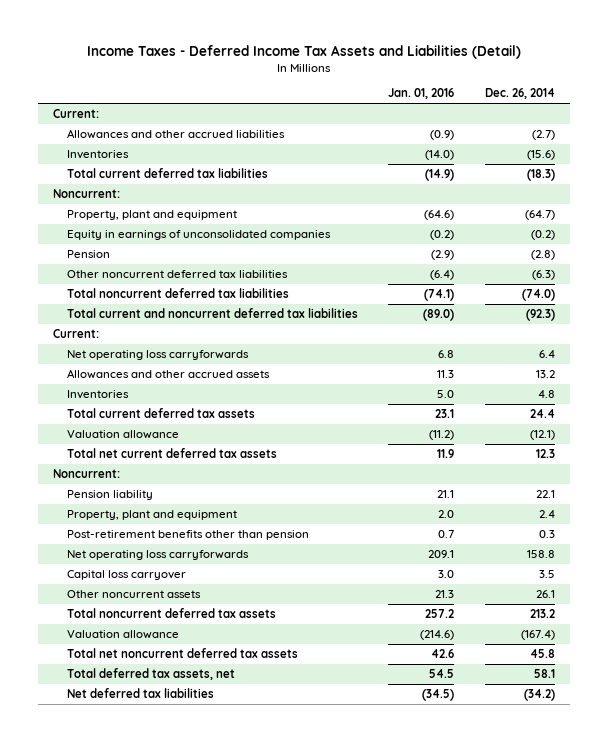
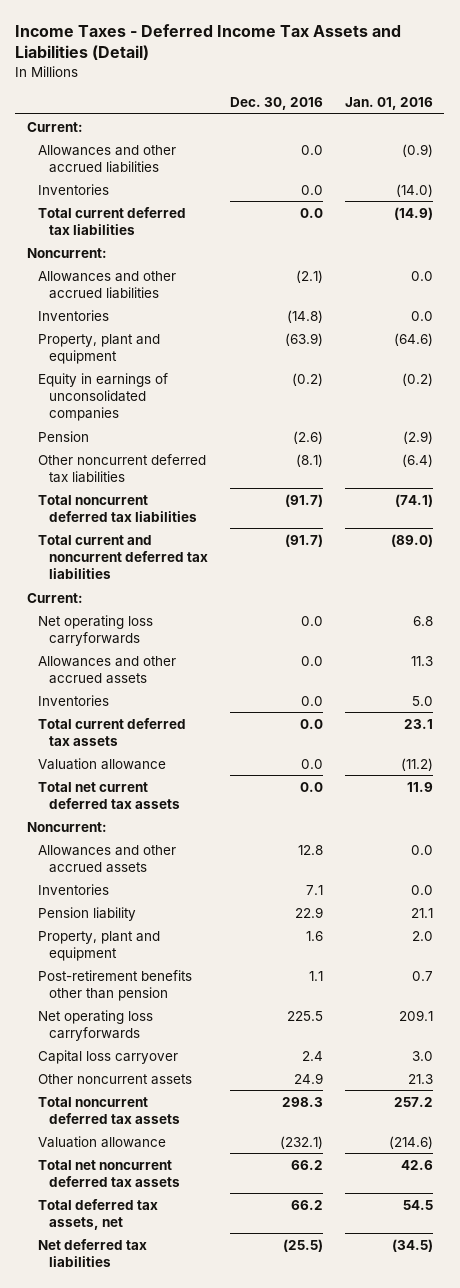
- | Jan. 01, 2016 | Dec. 26, 2014
+ | Dec. 30, 2016 | Jan. 01, 2016
+ Allowances and other accrued liabilities | (2.1) | 0.0
+ Inventories | (14.8) | 0.0
+ Allowances and other accrued assets | 12.8 | 0.0
+ Inventories | 7.1 | 0.0

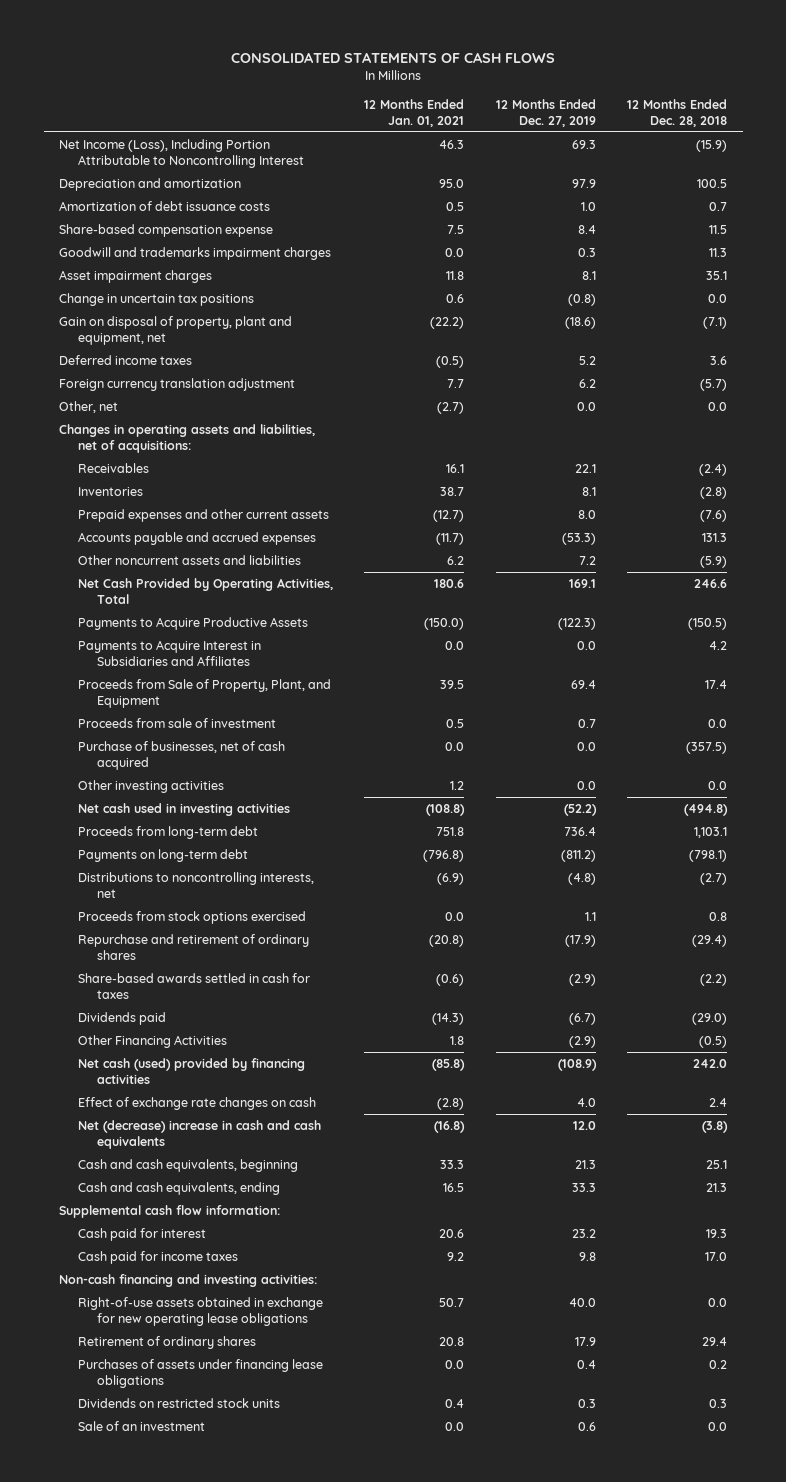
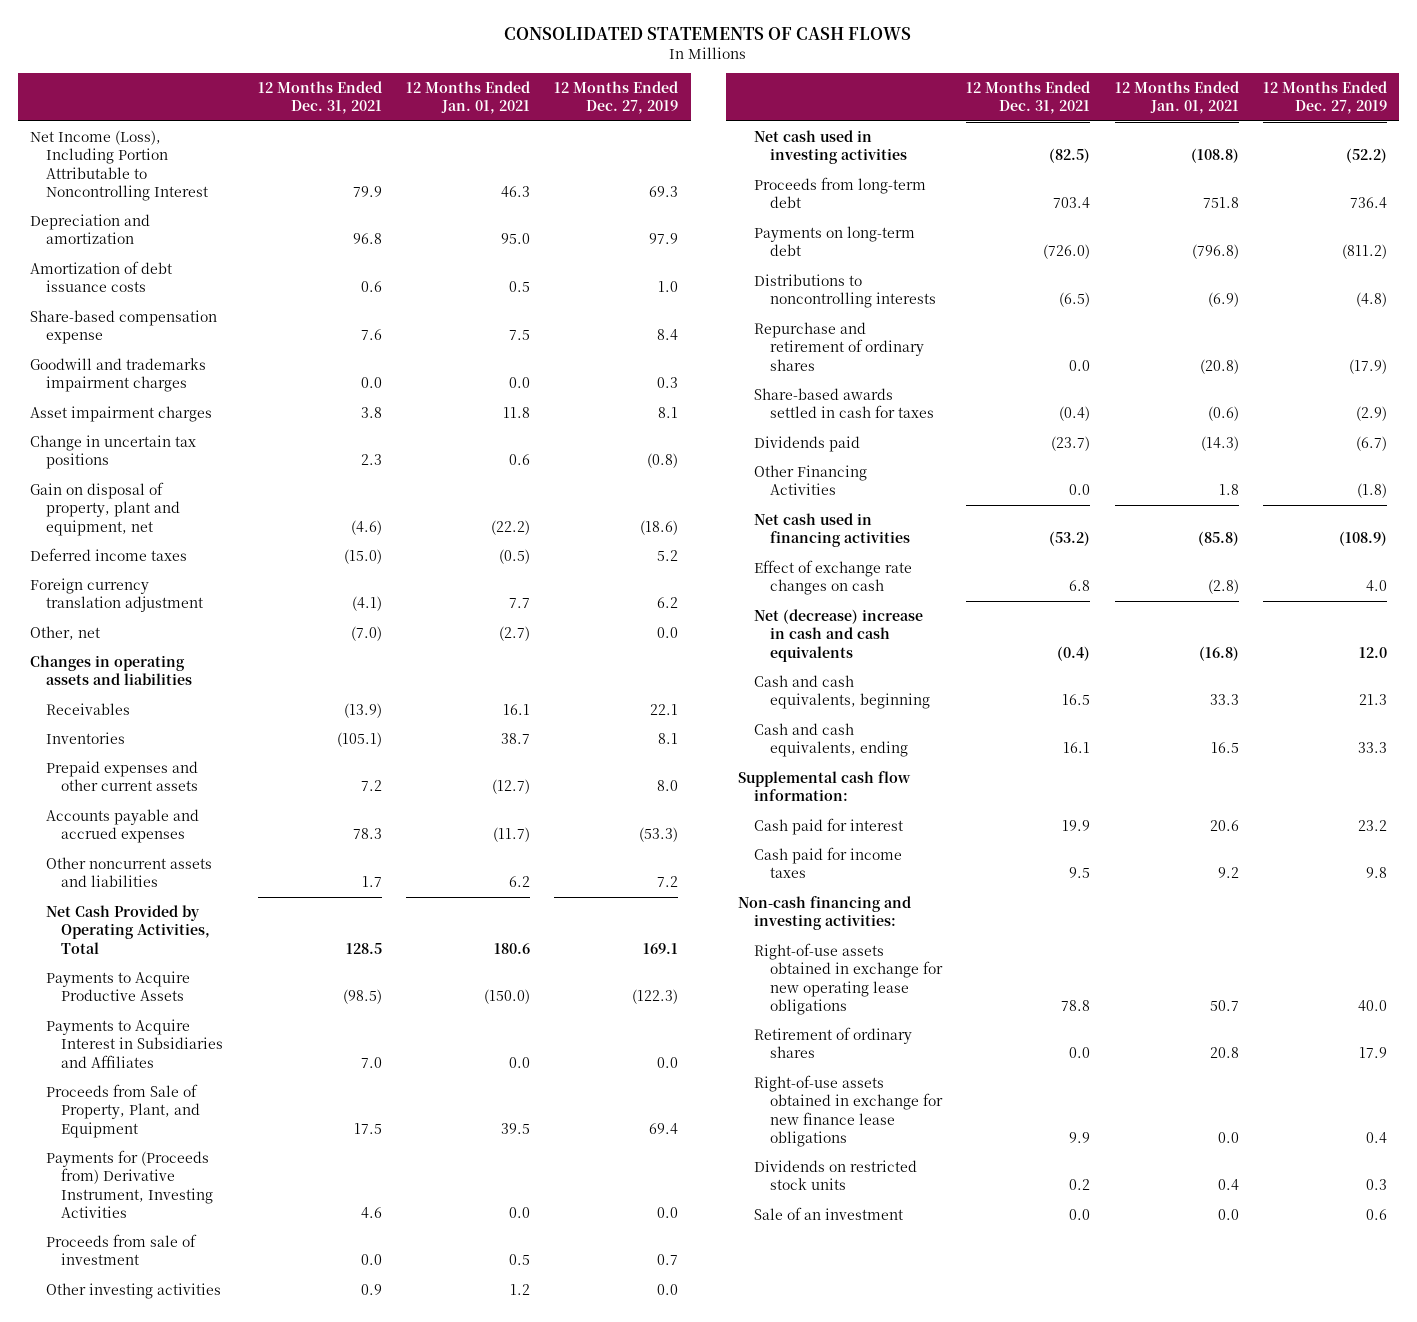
- | 12 Months Ended Jan. 01, 2021 | 12 Months Ended Dec. 27, 2019 | 12 Months Ended Dec. 28, 2018
+ | 12 Months Ended Dec. 31, 2021 | 12 Months Ended Jan. 01, 2021 | 12 Months Ended Dec. 27, 2019
- Changes in operating assets and liabilities, net of acquisitions:
+ Changes in operating assets and liabilities
+ Payments for (Proceeds from) Derivative Instrument, Investing Activities | 4.6 | 0.0 | 0.0
- Purchase of businesses, net of cash acquired | 0.0 | 0.0 | (357.5)
- Distributions to noncontrolling interests, net | (6.9) | (4.8) | (2.7)
- Proceeds from stock options exercised | 0.0 | 1.1 | 0.8
+ Distributions to noncontrolling interests | (6.5) | (6.9) | (4.8)
- Other Financing Activities | 1.8 | (2.9) | (0.5)
- Net cash (used) provided by financing activities | (85.8) | (108.9) | 242.0
+ Other Financing Activities | 0.0 | 1.8 | (1.8)
+ Net cash used in financing activities | (53.2) | (85.8) | (108.9)
- Purchases of assets under financing lease obligations | 0.0 | 0.4 | 0.2
+ Right-of-use assets obtained in exchange for new finance lease obligations | 9.9 | 0.0 | 0.4

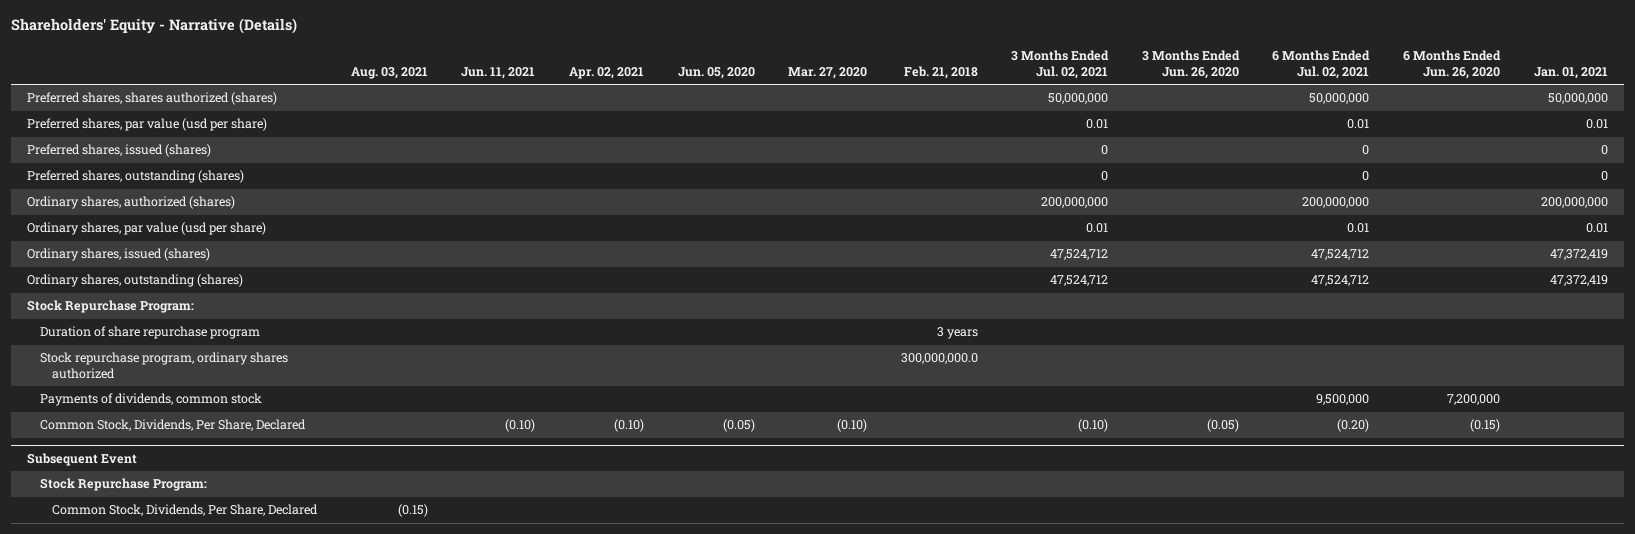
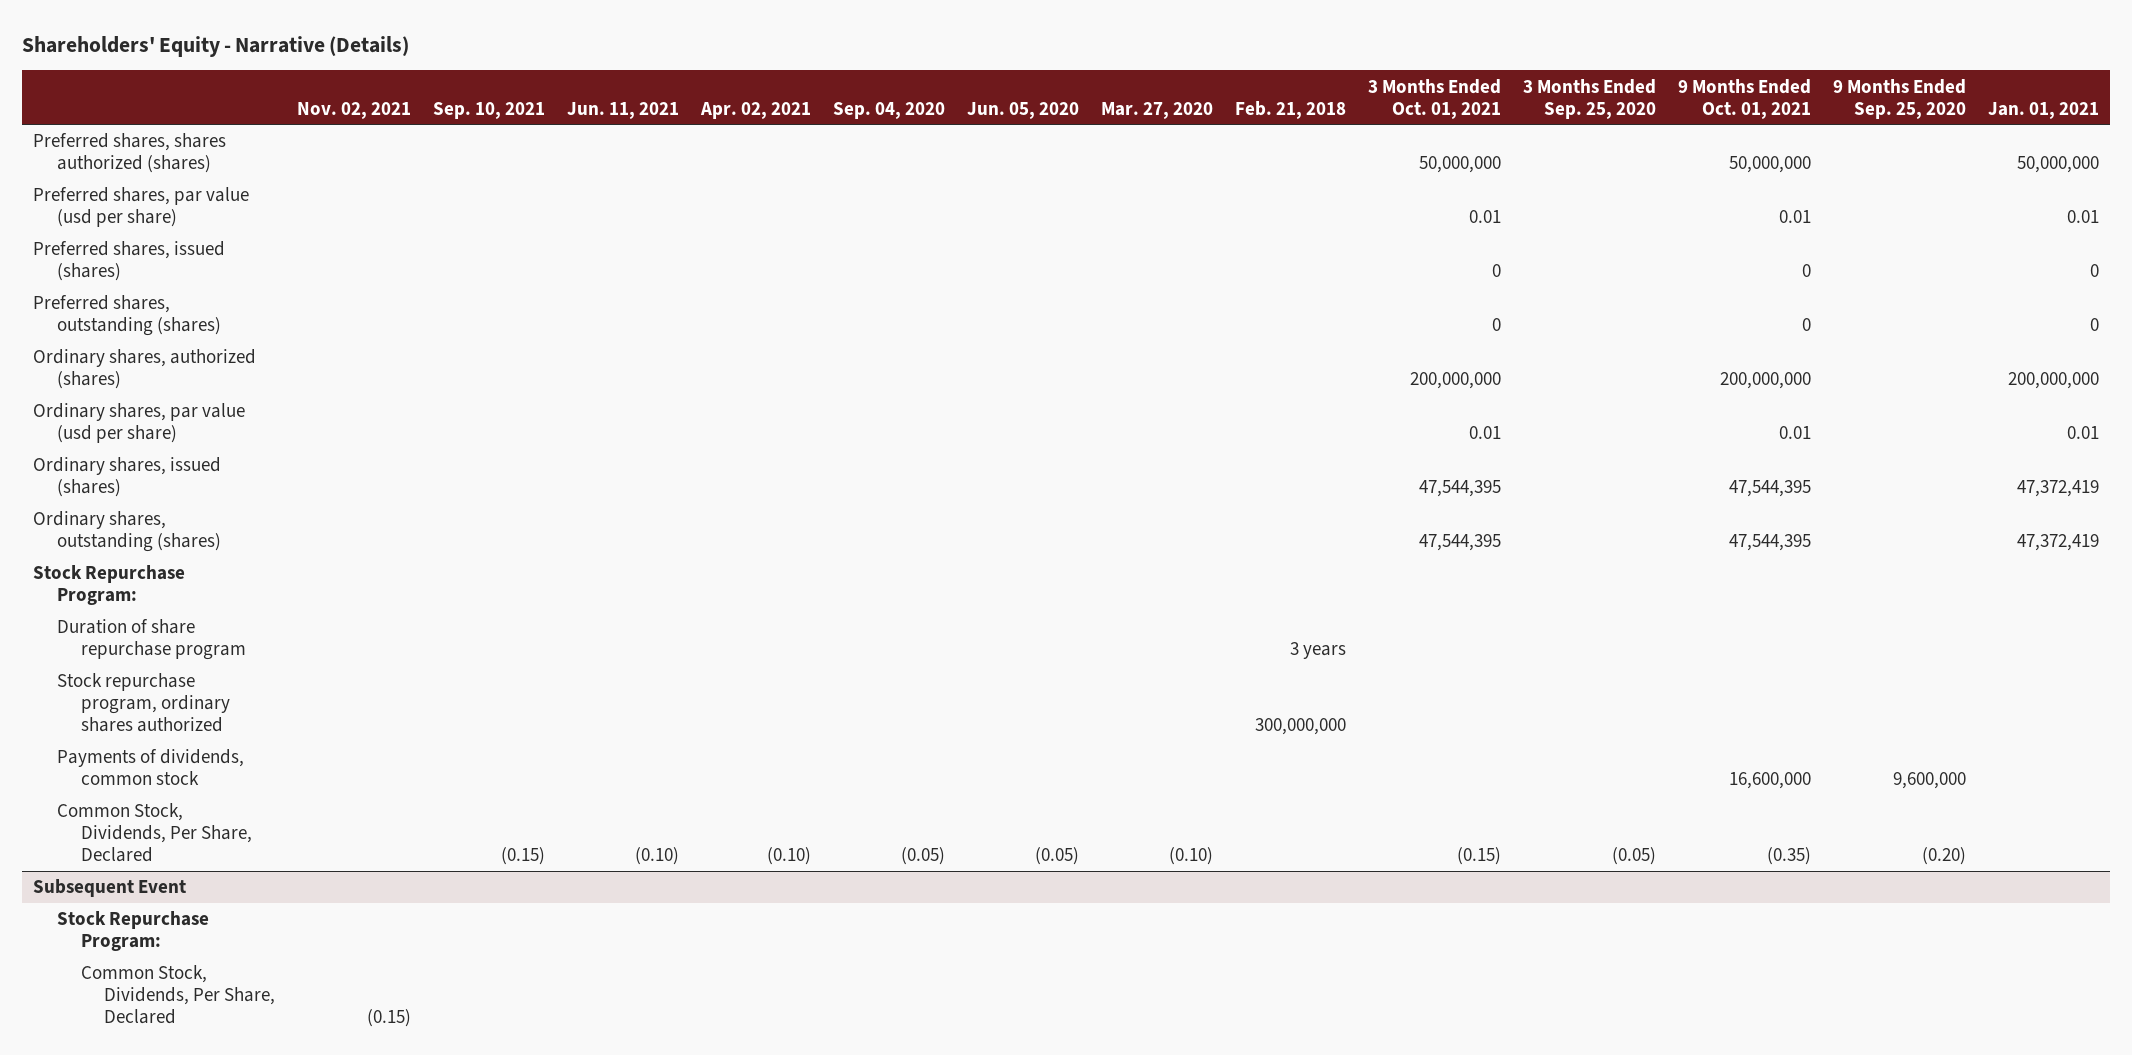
- | Aug. 03, 2021 | Jun. 11, 2021 | Apr. 02, 2021 | Jun. 05, 2020 | Mar. 27, 2020 | Feb. 21, 2018 | 3 Months Ended Jul. 02, 2021 | 3 Months Ended Jun. 26, 2020 | 6 Months Ended Jul. 02, 2021 | 6 Months Ended Jun. 26, 2020 | Jan. 01, 2021
+ | Nov. 02, 2021 | Sep. 10, 2021 | Jun. 11, 2021 | Apr. 02, 2021 | Sep. 04, 2020 | Jun. 05, 2020 | Mar. 27, 2020 | Feb. 21, 2018 | 3 Months Ended Oct. 01, 2021 | 3 Months Ended Sep. 25, 2020 | 9 Months Ended Oct. 01, 2021 | 9 Months Ended Sep. 25, 2020 | Jan. 01, 2021
- Stock repurchase program, ordinary shares authorized | | | | | | 300,000,000.0 | | | | |
+ Stock repurchase program, ordinary shares authorized | | | | | | | | 300,000,000 | | | | |

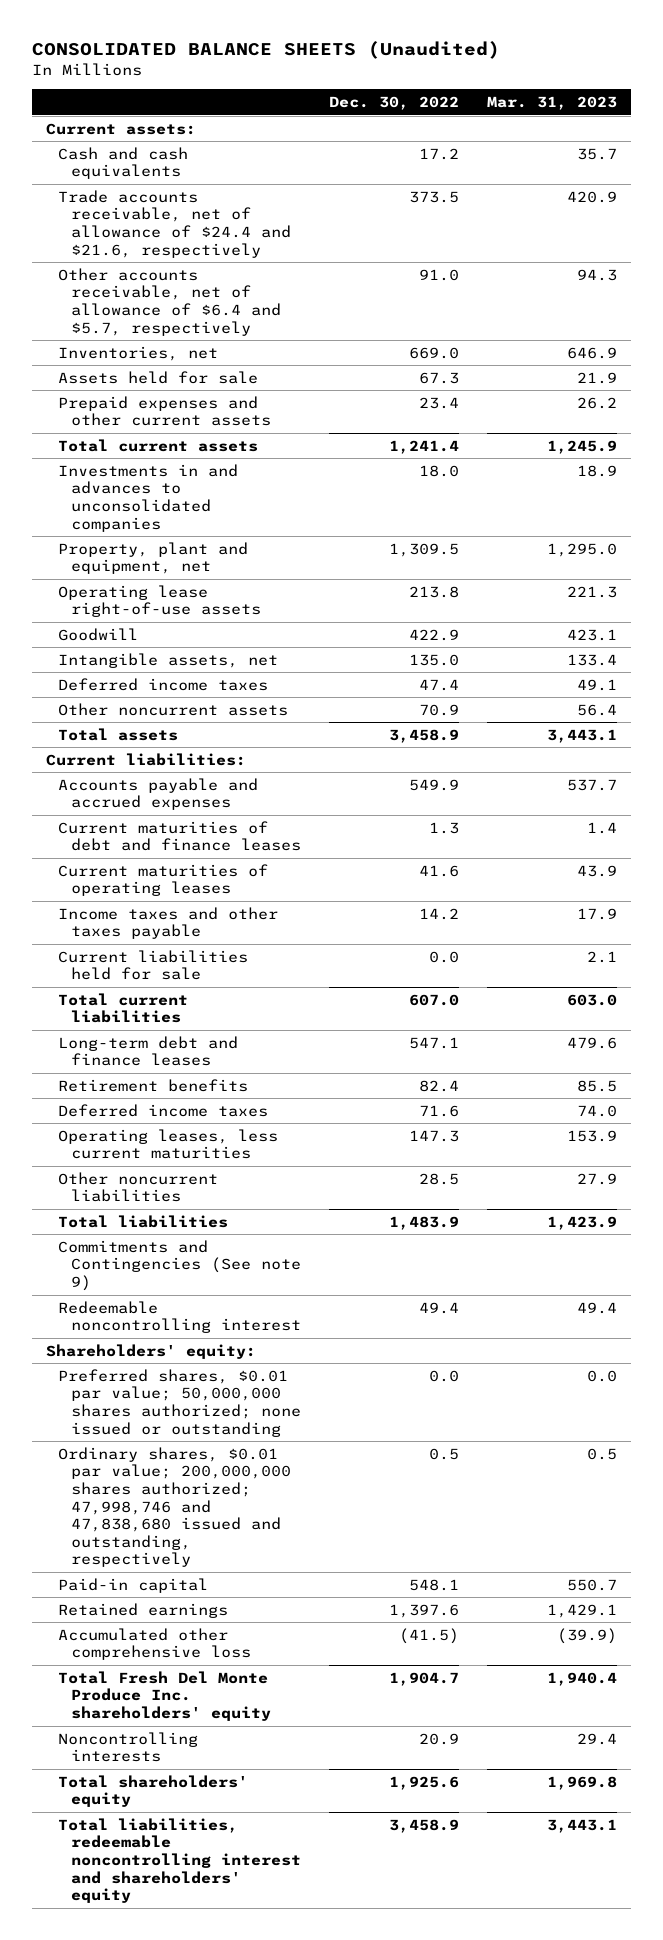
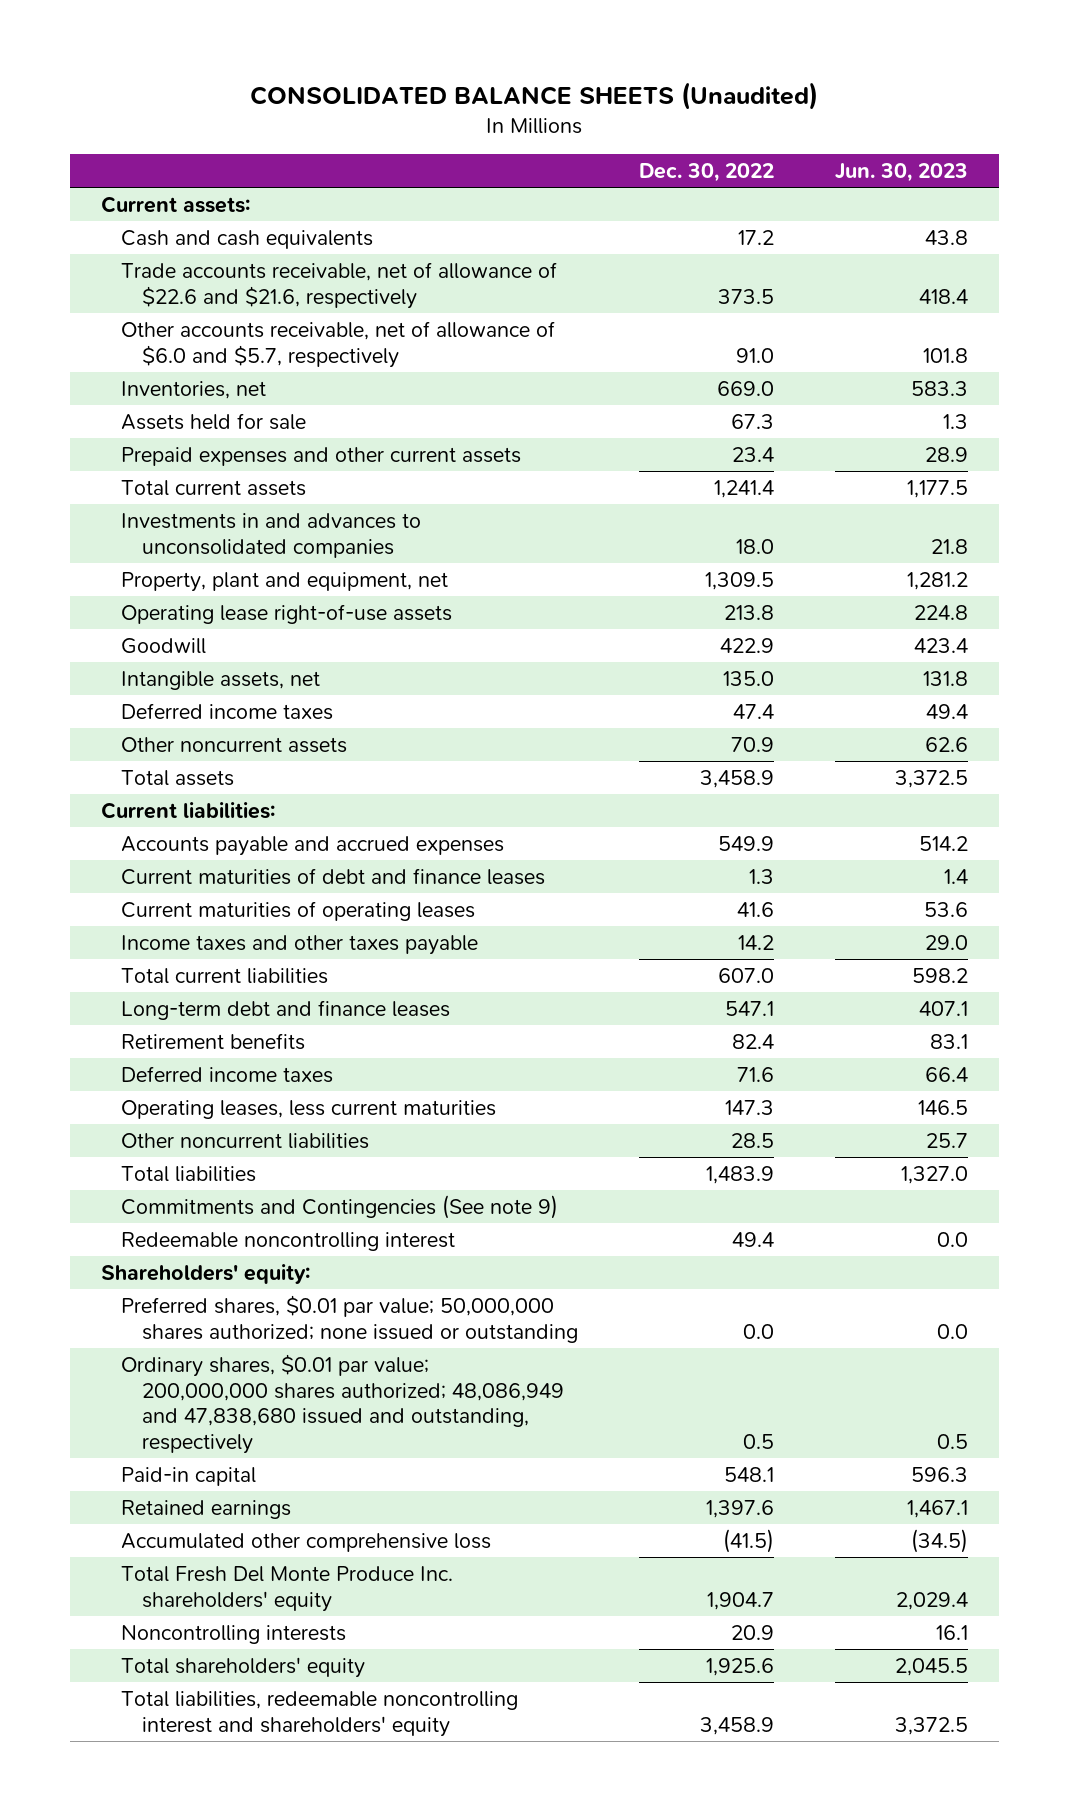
- | Dec. 30, 2022 | Mar. 31, 2023
+ | Dec. 30, 2022 | Jun. 30, 2023
- Trade accounts receivable, net of allowance of $24.4 and $21.6, respectively | 373.5 | 420.9
- Other accounts receivable, net of allowance of $6.4 and $5.7, respectively | 91.0 | 94.3
+ Trade accounts receivable, net of allowance of $22.6 and $21.6, respectively | 373.5 | 418.4
+ Other accounts receivable, net of allowance of $6.0 and $5.7, respectively | 91.0 | 101.8
- Current liabilities held for sale | 0.0 | 2.1
- Ordinary shares, $0.01 par value; 200,000,000 shares authorized; 47,998,746 and 47,838,680 issued and outstanding, respectively | 0.5 | 0.5
+ Ordinary shares, $0.01 par value; 200,000,000 shares authorized; 48,086,949 and 47,838,680 issued and outstanding, respectively | 0.5 | 0.5

